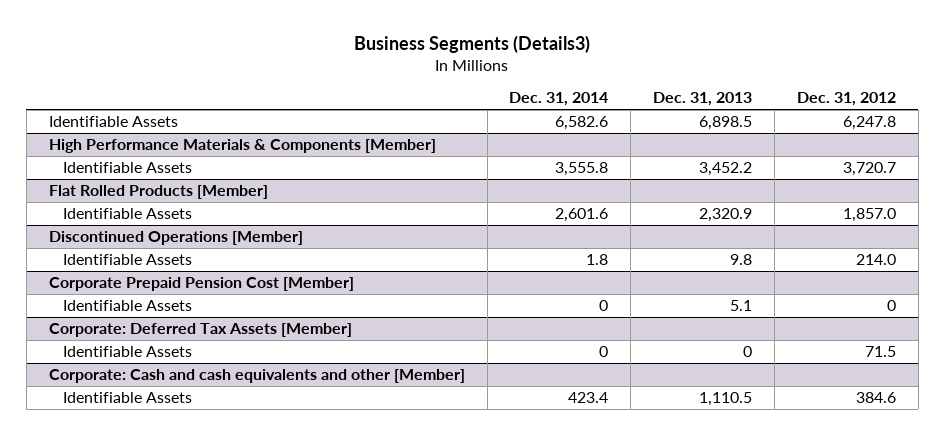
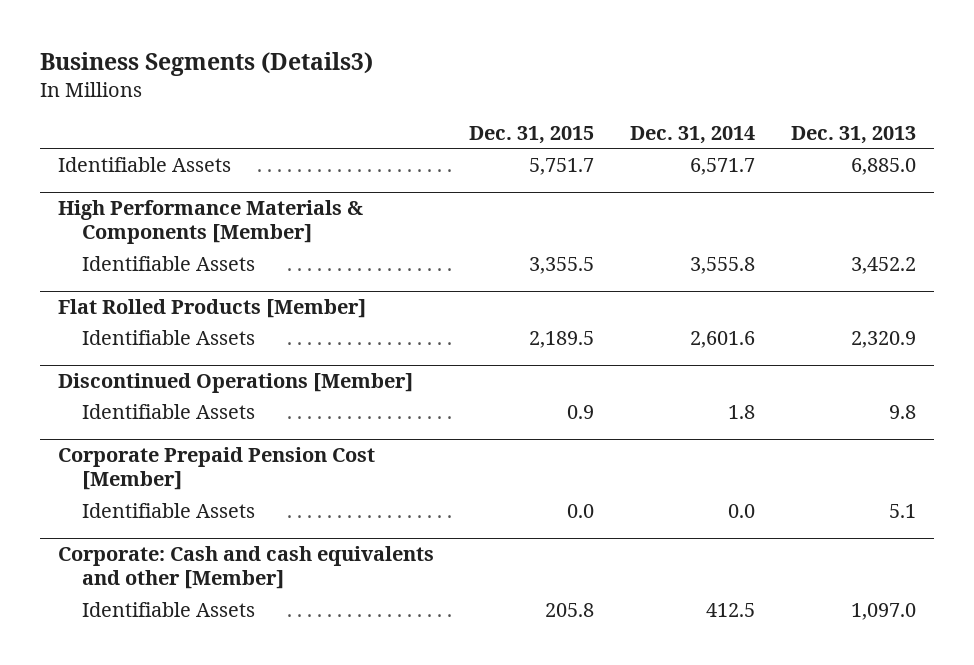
- | Dec. 31, 2014 | Dec. 31, 2013 | Dec. 31, 2012
+ | Dec. 31, 2015 | Dec. 31, 2014 | Dec. 31, 2013
- Identifiable Assets | 6,582.6 | 6,898.5 | 6,247.8
+ Identifiable Assets | 5,751.7 | 6,571.7 | 6,885.0
@ Corporate Prepaid Pension Cost [Member]
- Identifiable Assets | 0 | 5.1 | 0
- Corporate: Deferred Tax Assets [Member]
- Identifiable Assets | 0 | 0 | 71.5
@ Corporate Prepaid Pension Cost [Member]
+ Identifiable Assets | 0.0 | 0.0 | 5.1
@ Corporate: Cash and cash equivalents and other [Member]
- Identifiable Assets | 423.4 | 1,110.5 | 384.6
+ Identifiable Assets | 205.8 | 412.5 | 1,097.0

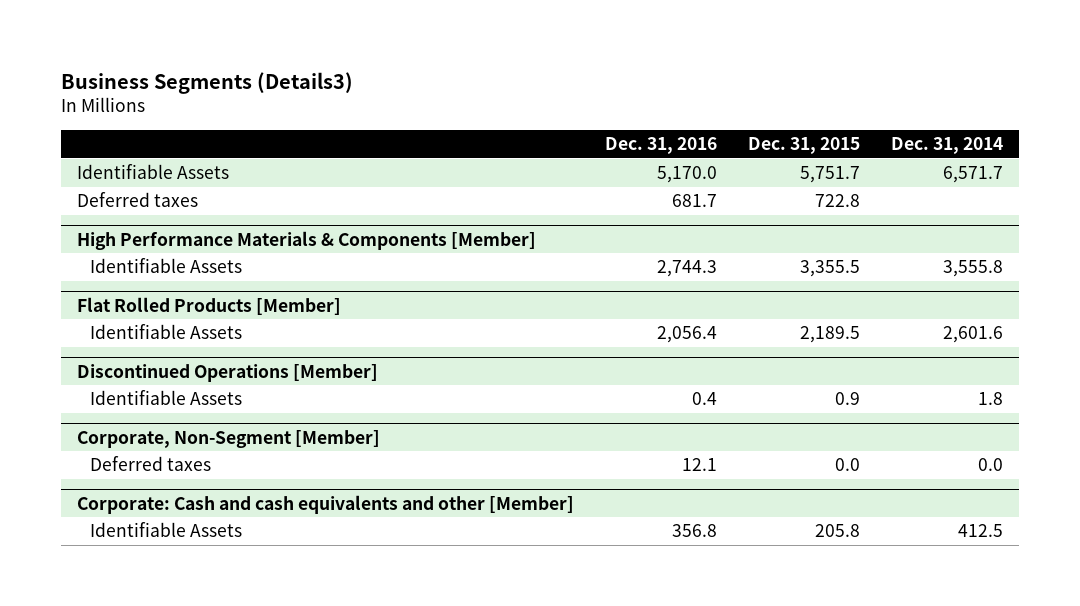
- | Dec. 31, 2015 | Dec. 31, 2014 | Dec. 31, 2013
+ | Dec. 31, 2016 | Dec. 31, 2015 | Dec. 31, 2014
+ Deferred taxes | 681.7 | 722.8 |
- Corporate Prepaid Pension Cost [Member]
- Identifiable Assets | 0.0 | 0.0 | 5.1
+ Corporate, Non-Segment [Member]
+ Deferred taxes | 12.1 | 0.0 | 0.0

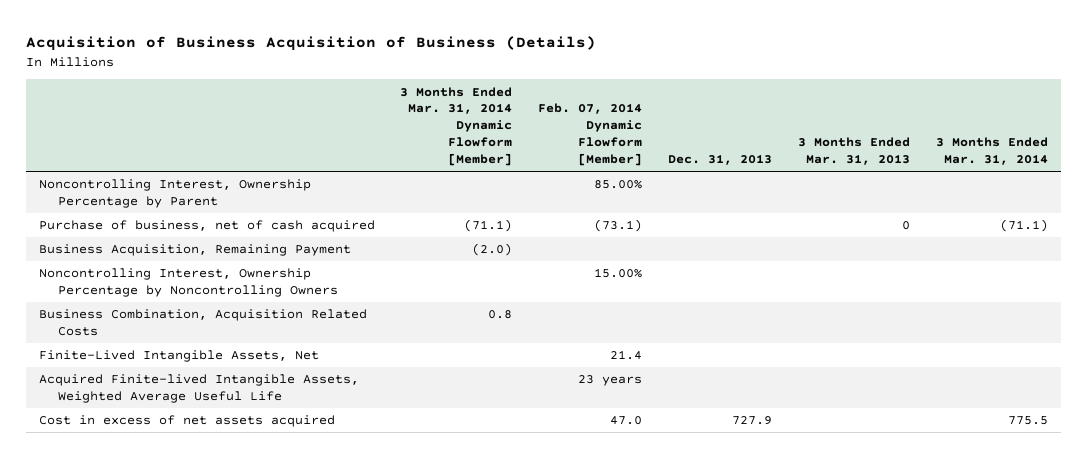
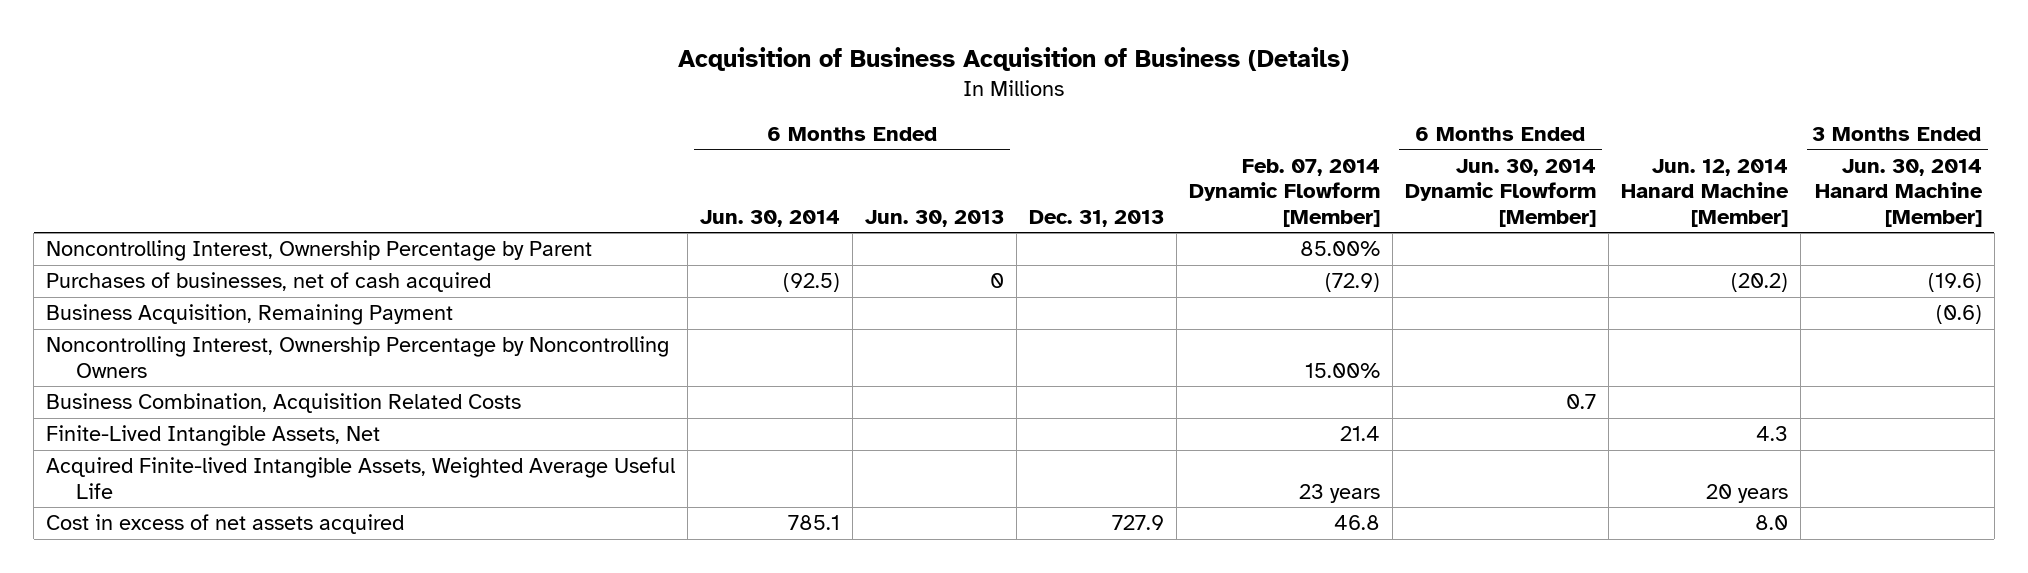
- | 3 Months Ended Mar. 31, 2014 Dynamic Flowform [Member] | Feb. 07, 2014 Dynamic Flowform [Member] | Dec. 31, 2013 | 3 Months Ended Mar. 31, 2013 | 3 Months Ended Mar. 31, 2014
+ | 6 Months Ended Jun. 30, 2014 | 6 Months Ended Jun. 30, 2013 | Dec. 31, 2013 | Feb. 07, 2014 Dynamic Flowform [Member] | 6 Months Ended Jun. 30, 2014 Dynamic Flowform [Member] | Jun. 12, 2014 Hanard Machine [Member] | 3 Months Ended Jun. 30, 2014 Hanard Machine [Member]
- Purchase of business, net of cash acquired | (71.1) | (73.1) | | 0 | (71.1)
+ Purchases of businesses, net of cash acquired | (92.5) | 0 | | (72.9) | | (20.2) | (19.6)
- Cost in excess of net assets acquired | | 47.0 | 727.9 | | 775.5
+ Cost in excess of net assets acquired | 785.1 | | 727.9 | 46.8 | | 8.0 |

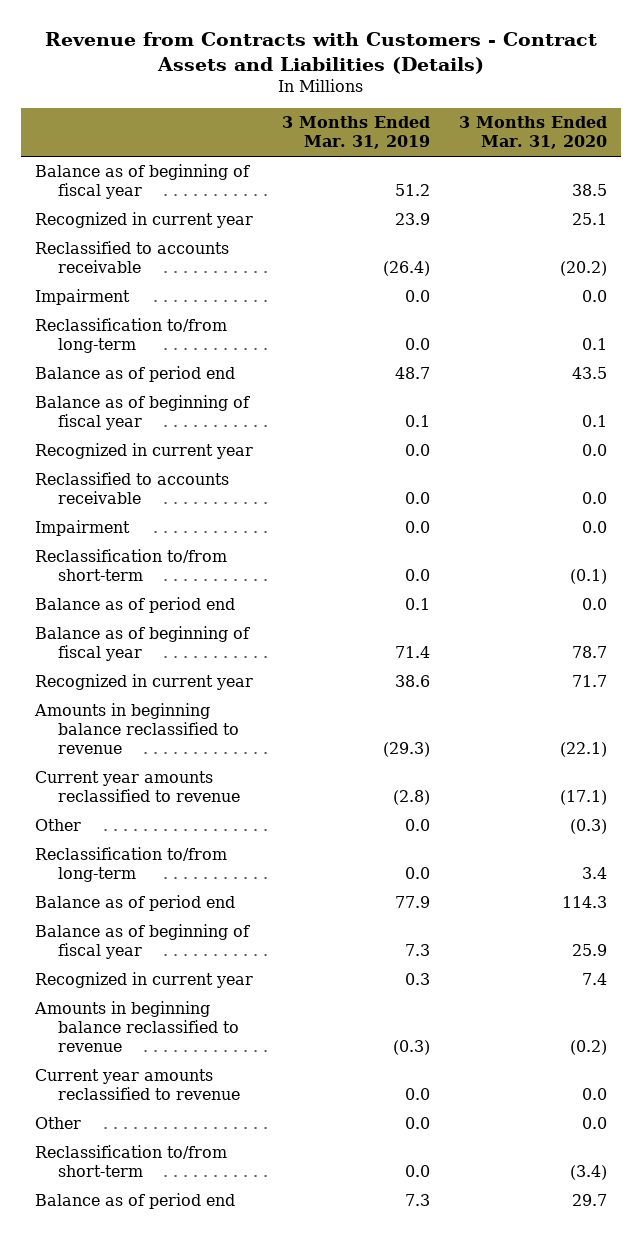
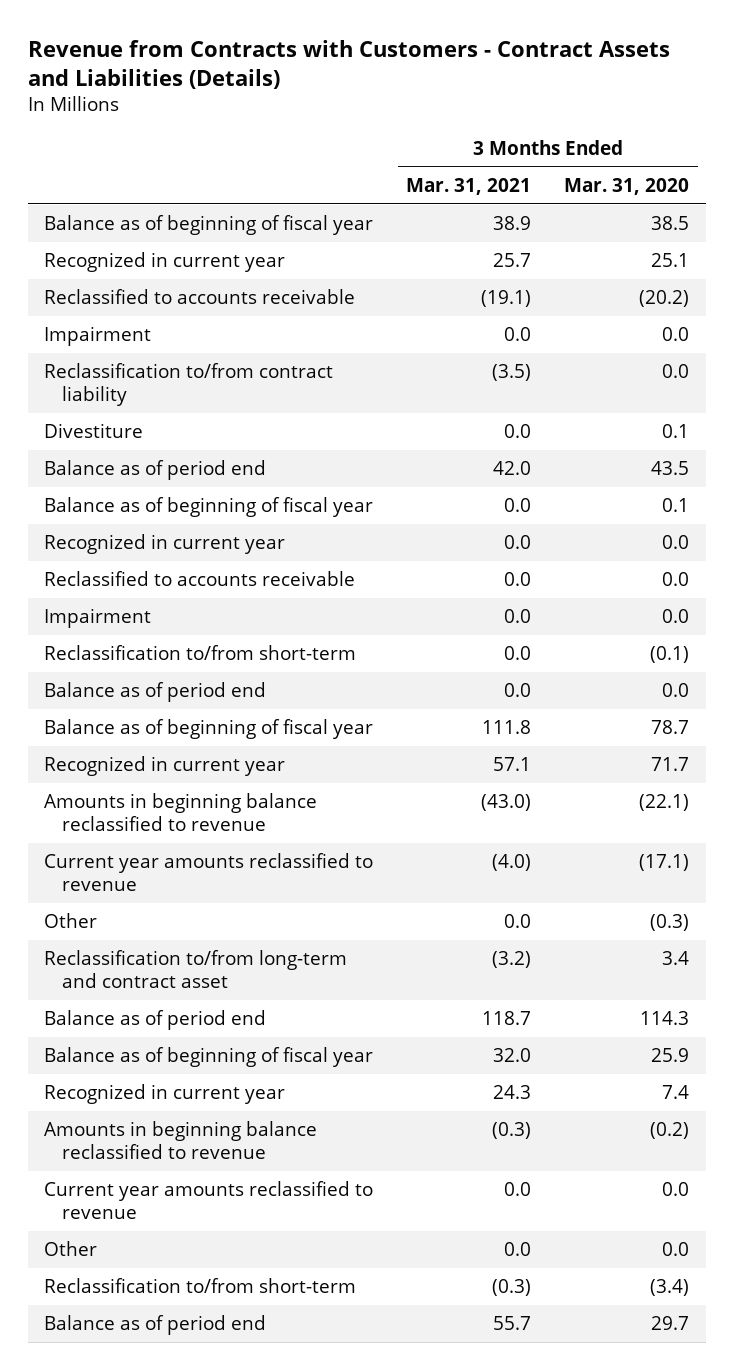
- | 3 Months Ended Mar. 31, 2019 | 3 Months Ended Mar. 31, 2020
+ | 3 Months Ended Mar. 31, 2021 | 3 Months Ended Mar. 31, 2020
- Reclassification to/from long-term | 0.0 | 0.1
+ Reclassification to/from contract liability | (3.5) | 0.0
+ Divestiture | 0.0 | 0.1
- Reclassification to/from long-term | 0.0 | 3.4
+ Reclassification to/from long-term and contract asset | (3.2) | 3.4

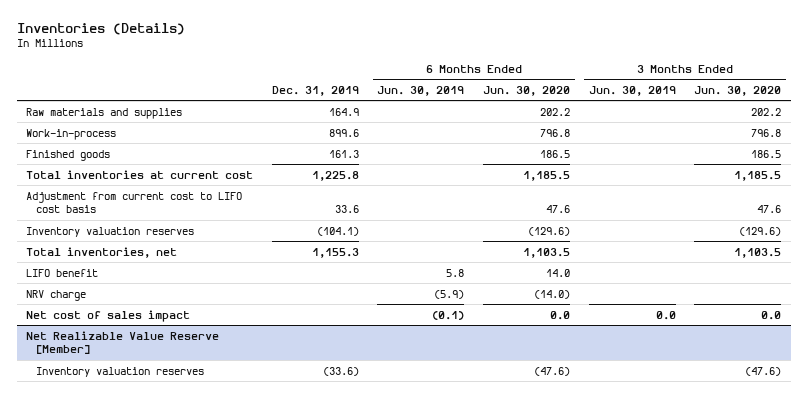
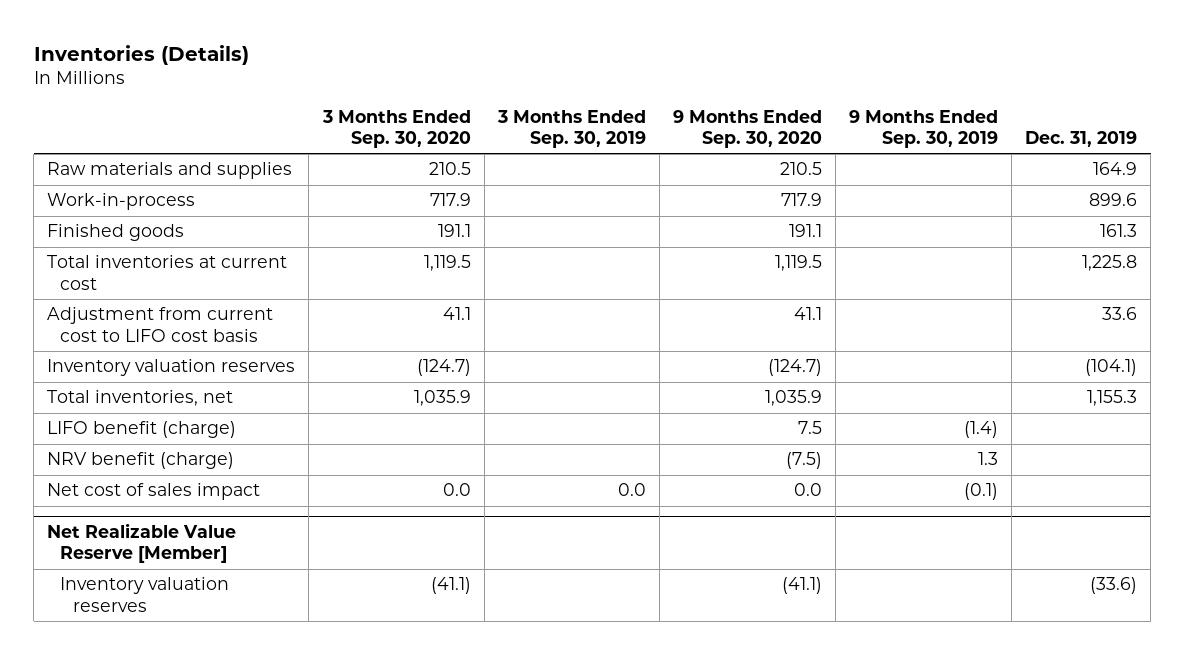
- | Dec. 31, 2019 | 6 Months Ended Jun. 30, 2019 | 6 Months Ended Jun. 30, 2020 | 3 Months Ended Jun. 30, 2019 | 3 Months Ended Jun. 30, 2020
+ | 3 Months Ended Sep. 30, 2020 | 3 Months Ended Sep. 30, 2019 | 9 Months Ended Sep. 30, 2020 | 9 Months Ended Sep. 30, 2019 | Dec. 31, 2019
- LIFO benefit | | 5.8 | 14.0 | |
- NRV charge | | (5.9) | (14.0) | |
+ LIFO benefit (charge) | | | 7.5 | (1.4) |
+ NRV benefit (charge) | | | (7.5) | 1.3 |

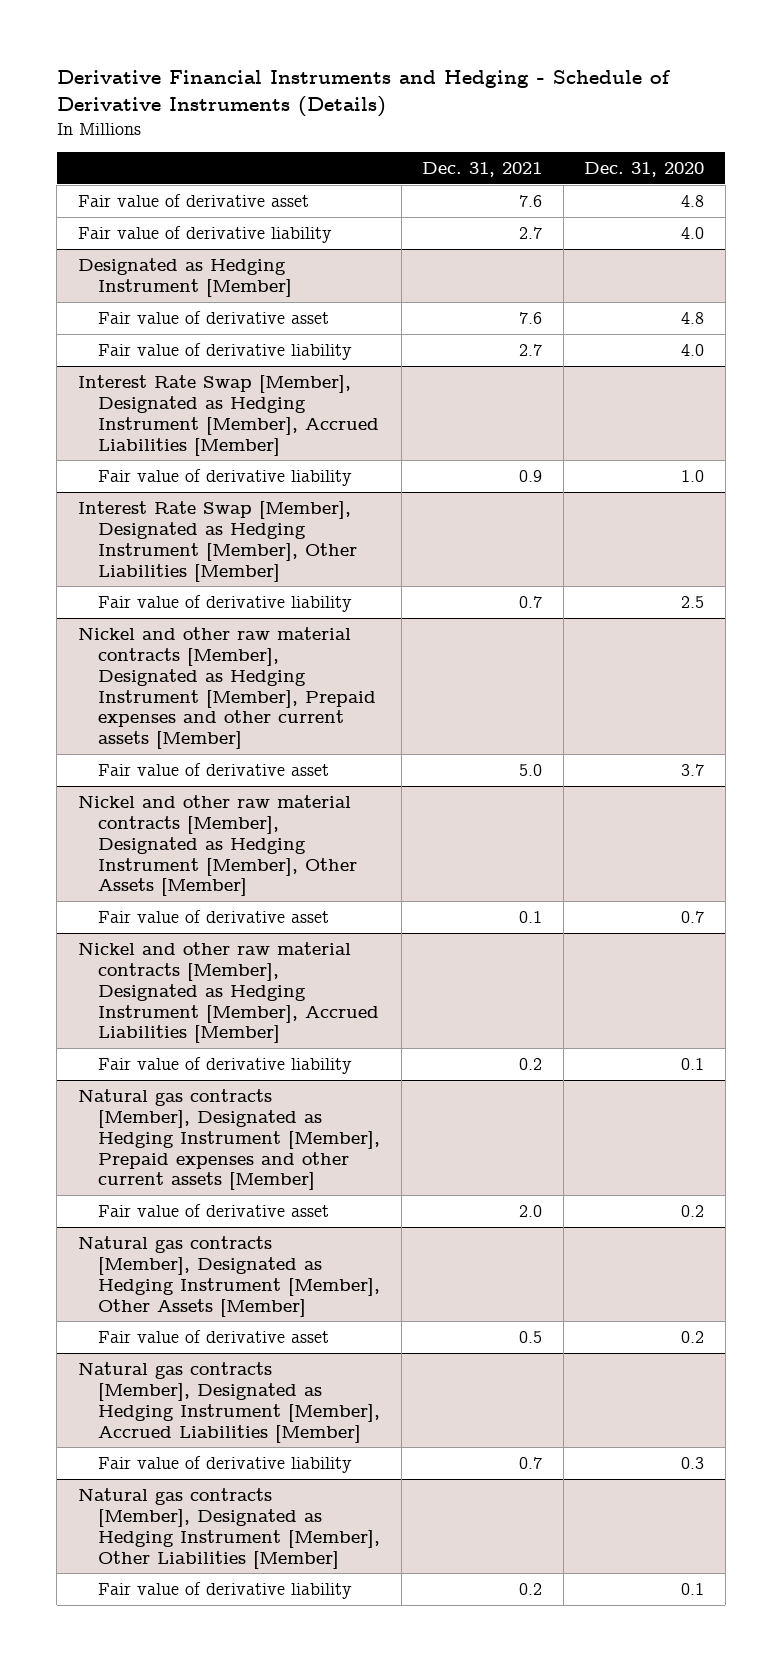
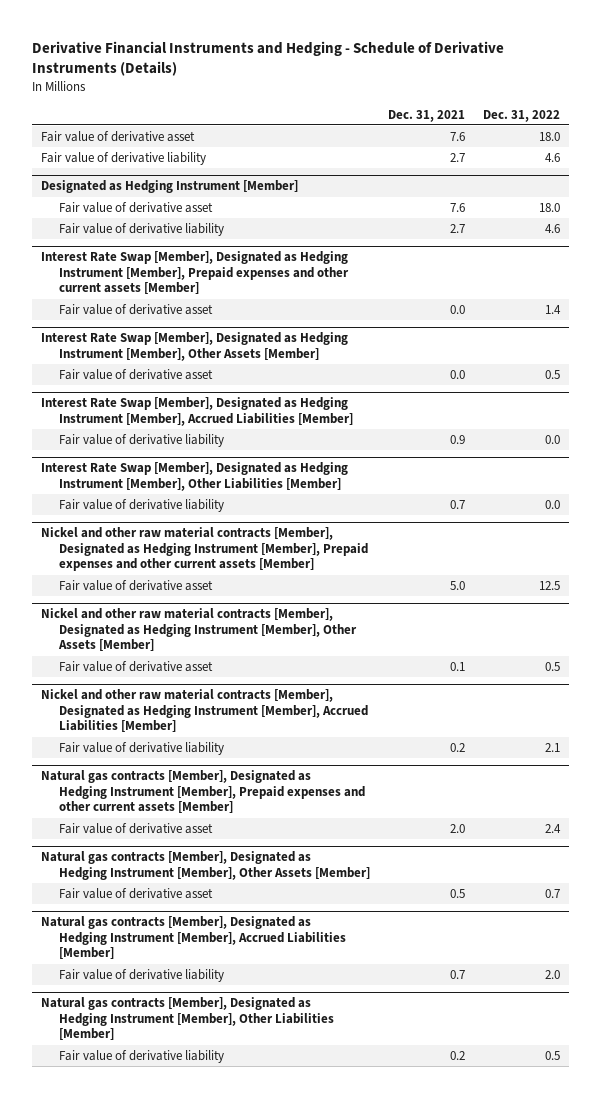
- | Dec. 31, 2021 | Dec. 31, 2020
+ | Dec. 31, 2021 | Dec. 31, 2022
+ Interest Rate Swap [Member], Designated as Hedging Instrument [Member], Prepaid expenses and other current assets [Member]
+ Fair value of derivative asset | 0.0 | 1.4
+ Interest Rate Swap [Member], Designated as Hedging Instrument [Member], Other Assets [Member]
+ Fair value of derivative asset | 0.0 | 0.5

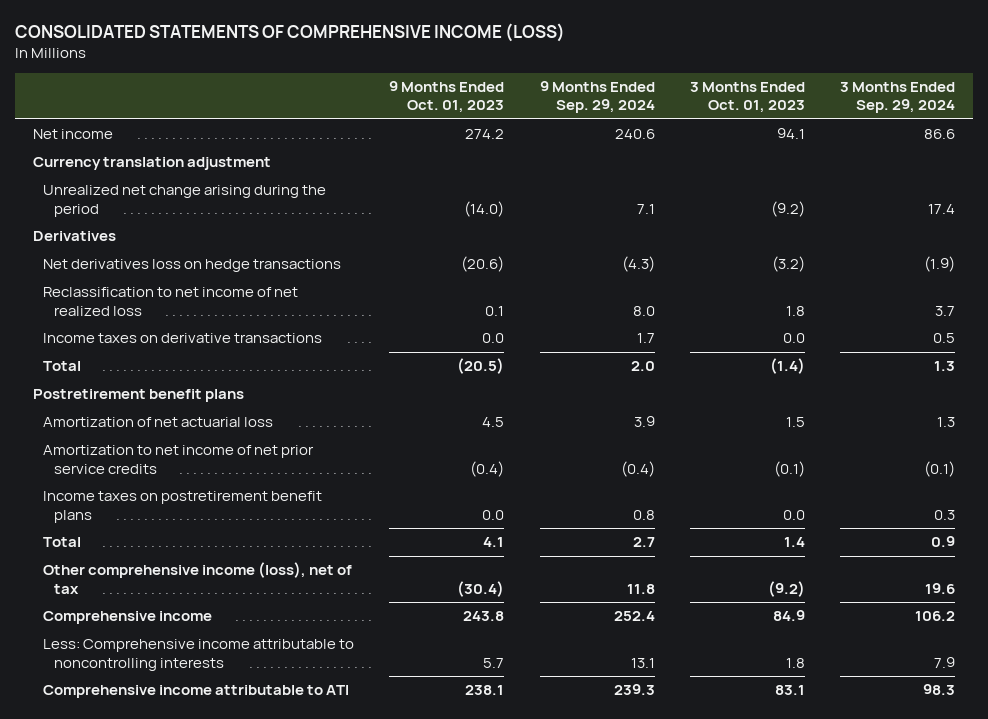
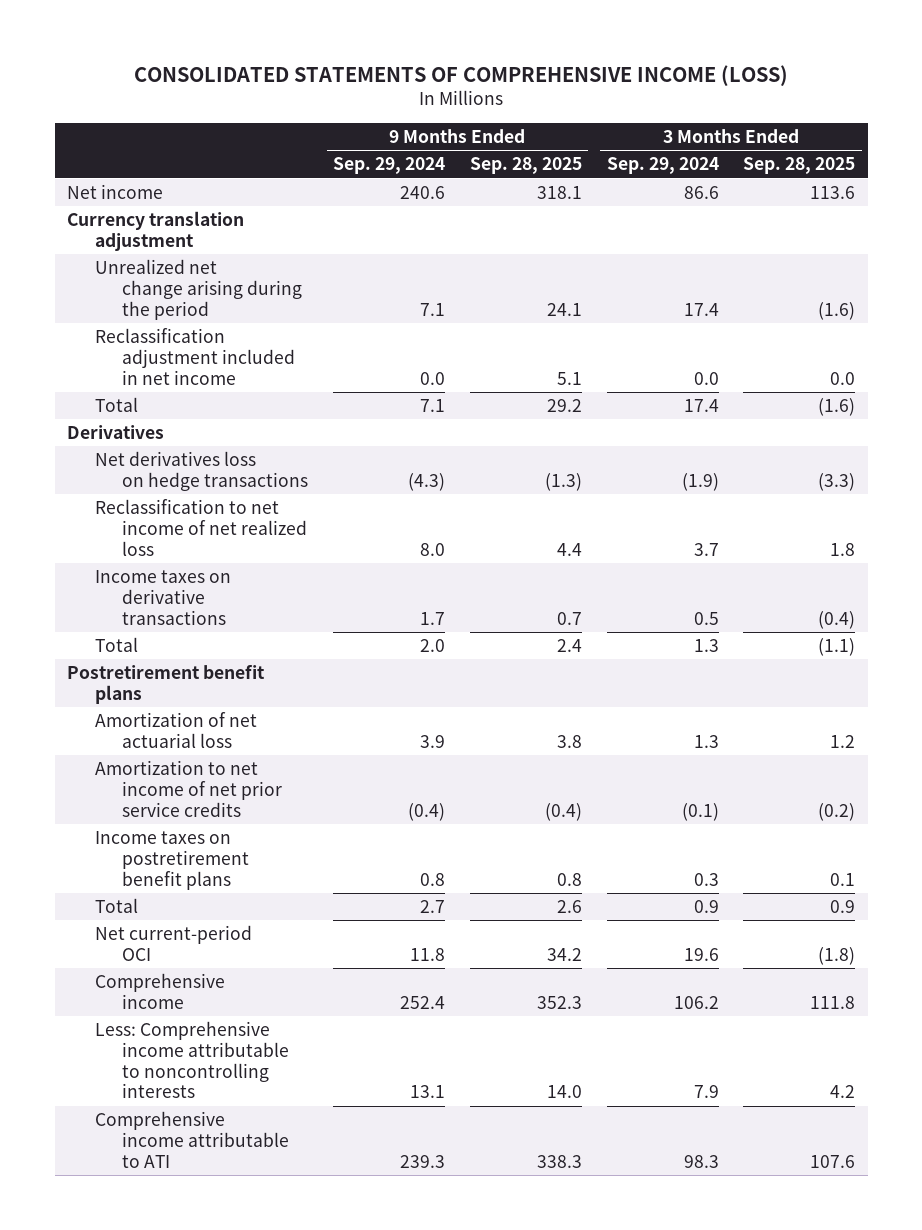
- | 9 Months Ended Oct. 01, 2023 | 9 Months Ended Sep. 29, 2024 | 3 Months Ended Oct. 01, 2023 | 3 Months Ended Sep. 29, 2024
+ | 9 Months Ended Sep. 29, 2024 | 9 Months Ended Sep. 28, 2025 | 3 Months Ended Sep. 29, 2024 | 3 Months Ended Sep. 28, 2025
+ Reclassification adjustment included in net income | 0.0 | 5.1 | 0.0 | 0.0
+ Total | 7.1 | 29.2 | 17.4 | (1.6)
- Other comprehensive income (loss), net of tax | (30.4) | 11.8 | (9.2) | 19.6
+ Net current-period OCI | 11.8 | 34.2 | 19.6 | (1.8)

